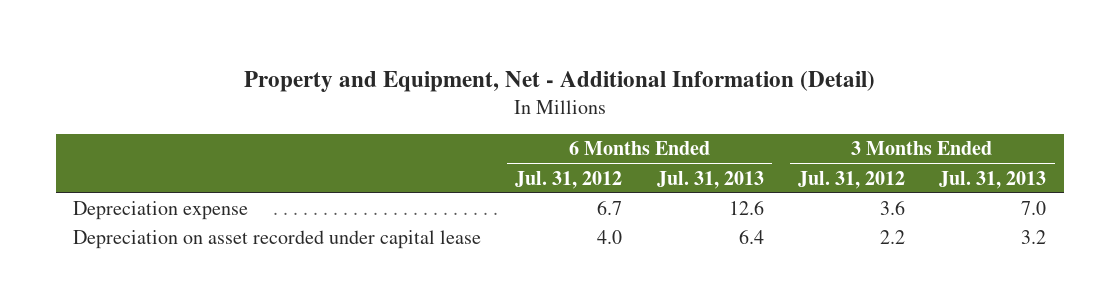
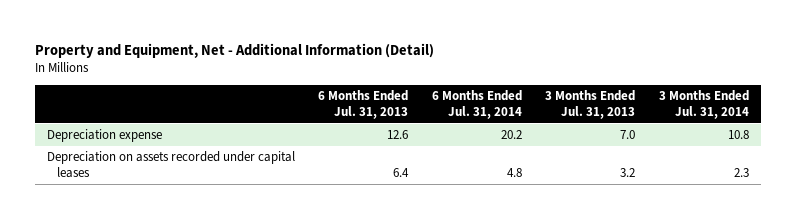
- | 6 Months Ended Jul. 31, 2012 | 6 Months Ended Jul. 31, 2013 | 3 Months Ended Jul. 31, 2012 | 3 Months Ended Jul. 31, 2013
+ | 6 Months Ended Jul. 31, 2013 | 6 Months Ended Jul. 31, 2014 | 3 Months Ended Jul. 31, 2013 | 3 Months Ended Jul. 31, 2014
- Depreciation on asset recorded under capital lease | 4.0 | 6.4 | 2.2 | 3.2
+ Depreciation on assets recorded under capital leases | 6.4 | 4.8 | 3.2 | 2.3

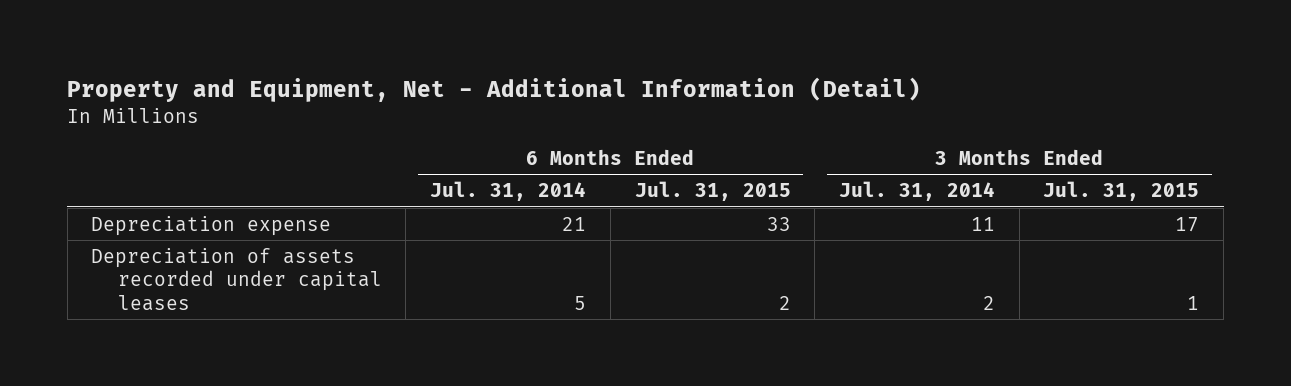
- | 6 Months Ended Jul. 31, 2013 | 6 Months Ended Jul. 31, 2014 | 3 Months Ended Jul. 31, 2013 | 3 Months Ended Jul. 31, 2014
+ | 6 Months Ended Jul. 31, 2014 | 6 Months Ended Jul. 31, 2015 | 3 Months Ended Jul. 31, 2014 | 3 Months Ended Jul. 31, 2015
- Depreciation expense | 12.6 | 20.2 | 7.0 | 10.8
- Depreciation on assets recorded under capital leases | 6.4 | 4.8 | 3.2 | 2.3
+ Depreciation expense | 21 | 33 | 11 | 17
+ Depreciation of assets recorded under capital leases | 5 | 2 | 2 | 1

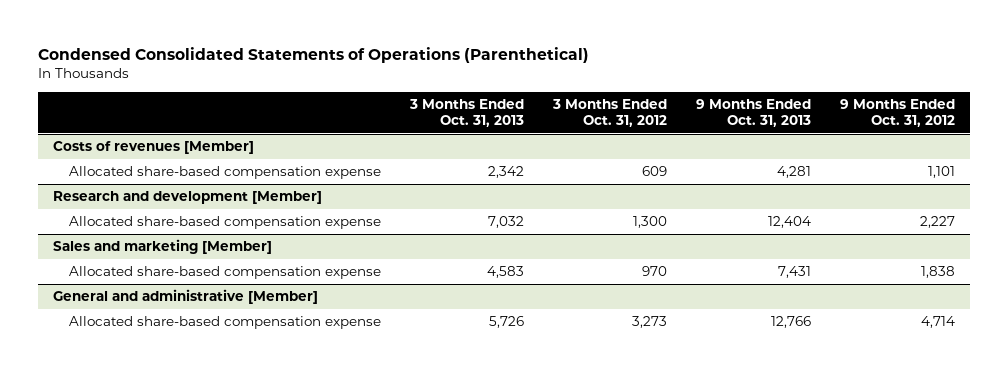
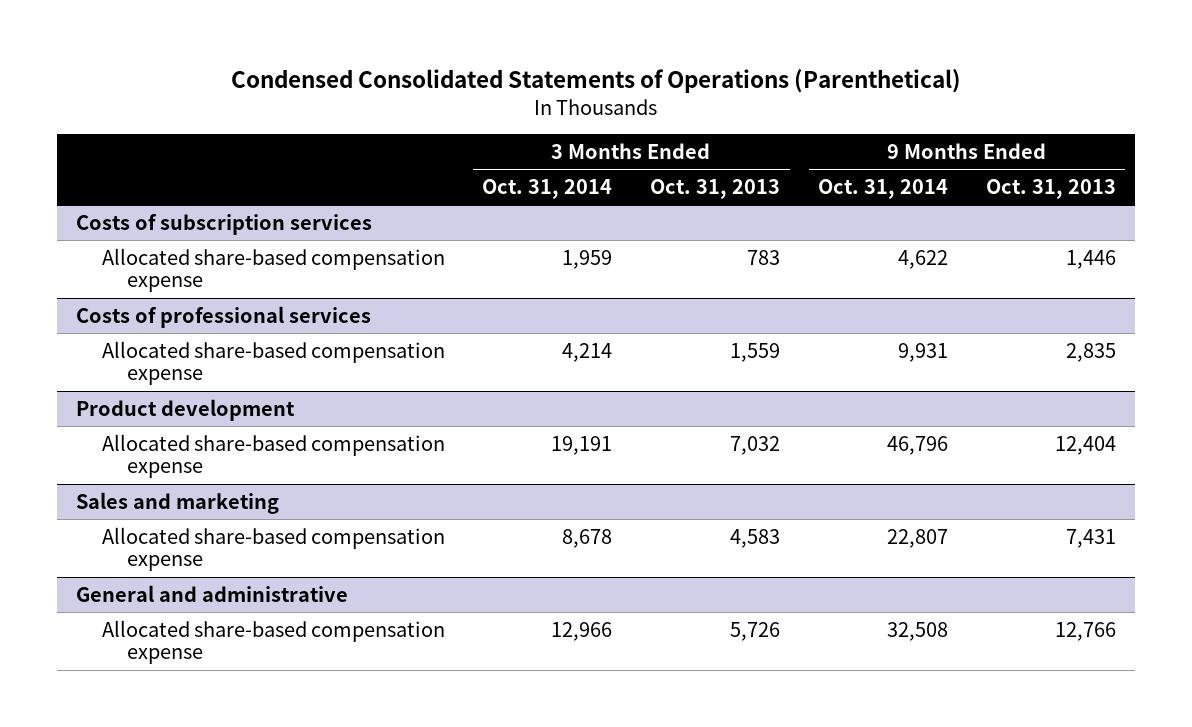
- | 3 Months Ended Oct. 31, 2013 | 3 Months Ended Oct. 31, 2012 | 9 Months Ended Oct. 31, 2013 | 9 Months Ended Oct. 31, 2012
+ | 3 Months Ended Oct. 31, 2014 | 3 Months Ended Oct. 31, 2013 | 9 Months Ended Oct. 31, 2014 | 9 Months Ended Oct. 31, 2013
- Costs of revenues [Member]
- Allocated share-based compensation expense | 2,342 | 609 | 4,281 | 1,101
- Research and development [Member]
+ Costs of subscription services
+ Allocated share-based compensation expense | 1,959 | 783 | 4,622 | 1,446
+ Costs of professional services
+ Allocated share-based compensation expense | 4,214 | 1,559 | 9,931 | 2,835
+ Product development
- Sales and marketing [Member]
+ Sales and marketing
- General and administrative [Member]
+ General and administrative

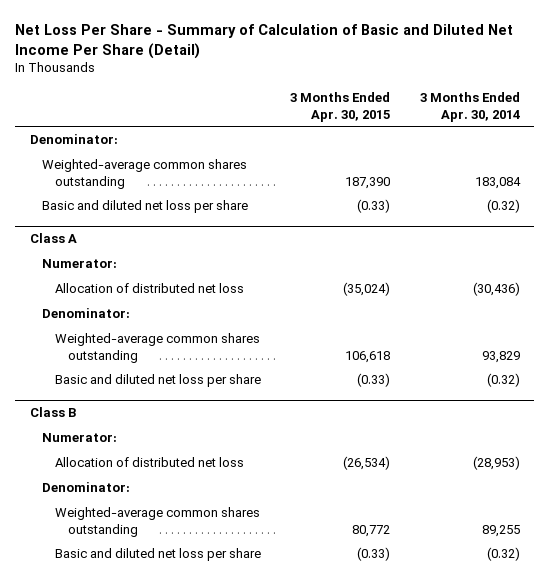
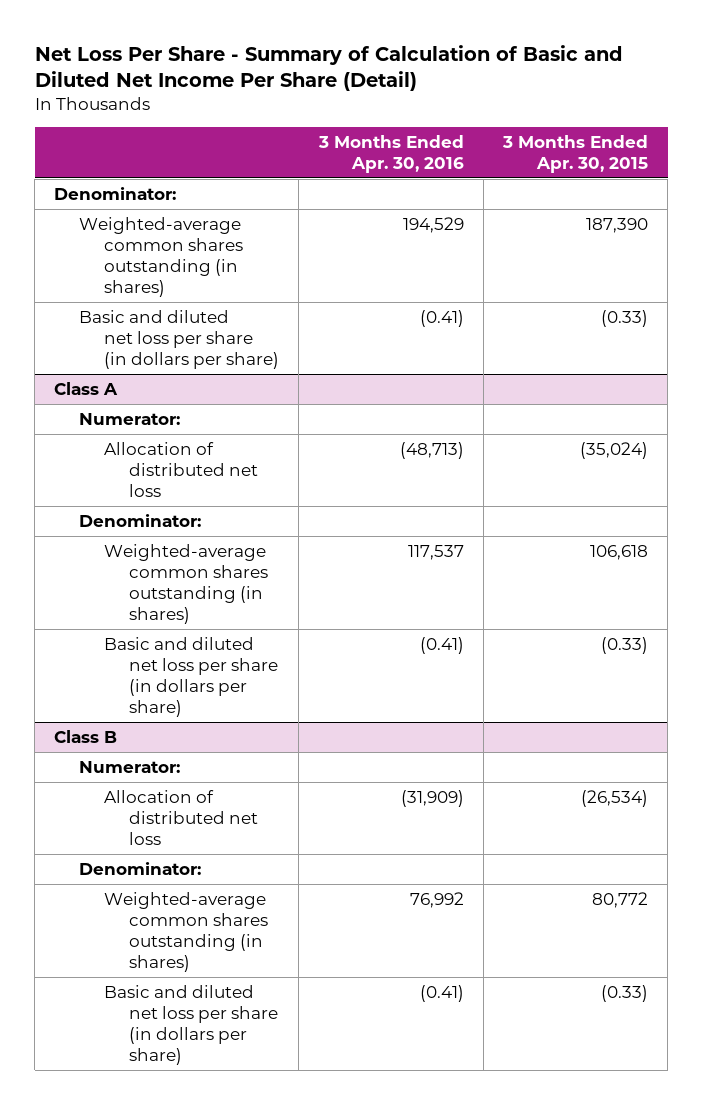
- | 3 Months Ended Apr. 30, 2015 | 3 Months Ended Apr. 30, 2014
+ | 3 Months Ended Apr. 30, 2016 | 3 Months Ended Apr. 30, 2015
- Weighted-average common shares outstanding | 187,390 | 183,084
- Basic and diluted net loss per share | (0.33) | (0.32)
+ Weighted-average common shares outstanding (in shares) | 194,529 | 187,390
+ Basic and diluted net loss per share (in dollars per share) | (0.41) | (0.33)
@ Class A
- Weighted-average common shares outstanding | 106,618 | 93,829
- Basic and diluted net loss per share | (0.33) | (0.32)
+ Weighted-average common shares outstanding (in shares) | 117,537 | 106,618
+ Basic and diluted net loss per share (in dollars per share) | (0.41) | (0.33)
@ Class B
- Weighted-average common shares outstanding | 80,772 | 89,255
- Basic and diluted net loss per share | (0.33) | (0.32)
+ Weighted-average common shares outstanding (in shares) | 76,992 | 80,772
+ Basic and diluted net loss per share (in dollars per share) | (0.41) | (0.33)

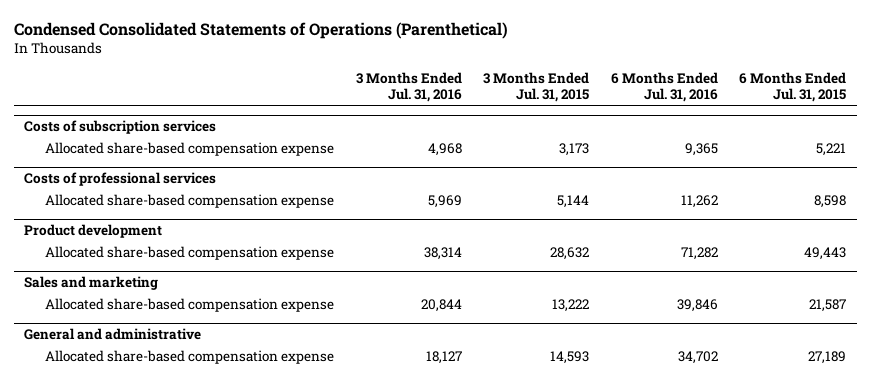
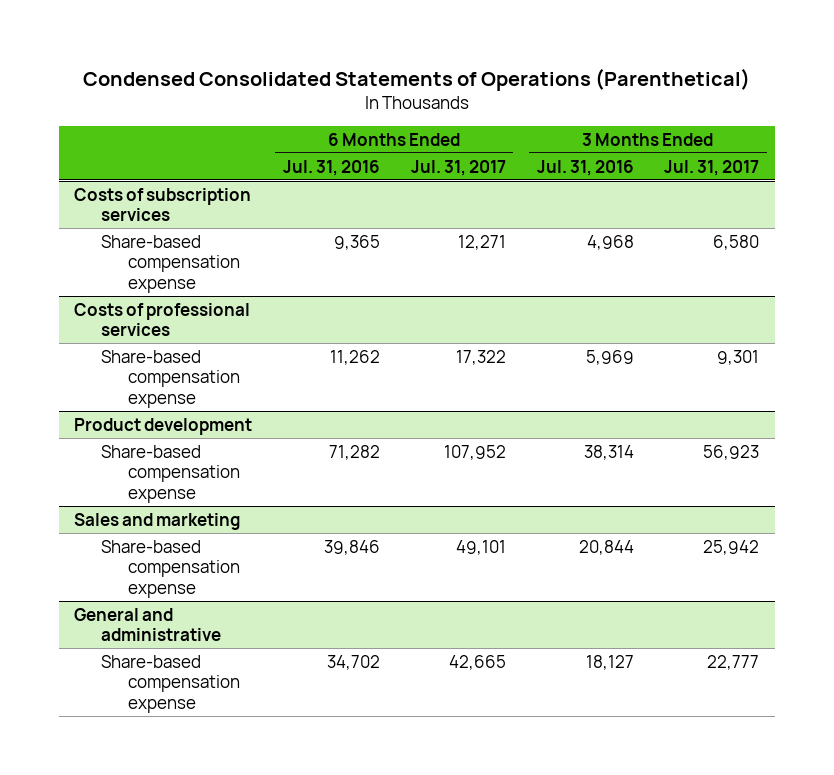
- | 3 Months Ended Jul. 31, 2016 | 3 Months Ended Jul. 31, 2015 | 6 Months Ended Jul. 31, 2016 | 6 Months Ended Jul. 31, 2015
+ | 6 Months Ended Jul. 31, 2016 | 6 Months Ended Jul. 31, 2017 | 3 Months Ended Jul. 31, 2016 | 3 Months Ended Jul. 31, 2017
@ Costs of subscription services
- Allocated share-based compensation expense | 4,968 | 3,173 | 9,365 | 5,221
+ Share-based compensation expense | 9,365 | 12,271 | 4,968 | 6,580
@ Costs of professional services
- Allocated share-based compensation expense | 5,969 | 5,144 | 11,262 | 8,598
+ Share-based compensation expense | 11,262 | 17,322 | 5,969 | 9,301
@ Product development
- Allocated share-based compensation expense | 38,314 | 28,632 | 71,282 | 49,443
+ Share-based compensation expense | 71,282 | 107,952 | 38,314 | 56,923
@ Sales and marketing
- Allocated share-based compensation expense | 20,844 | 13,222 | 39,846 | 21,587
+ Share-based compensation expense | 39,846 | 49,101 | 20,844 | 25,942
@ General and administrative
- Allocated share-based compensation expense | 18,127 | 14,593 | 34,702 | 27,189
+ Share-based compensation expense | 34,702 | 42,665 | 18,127 | 22,777

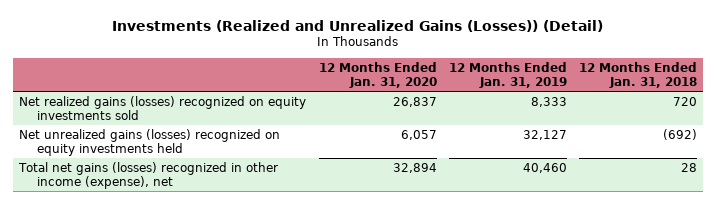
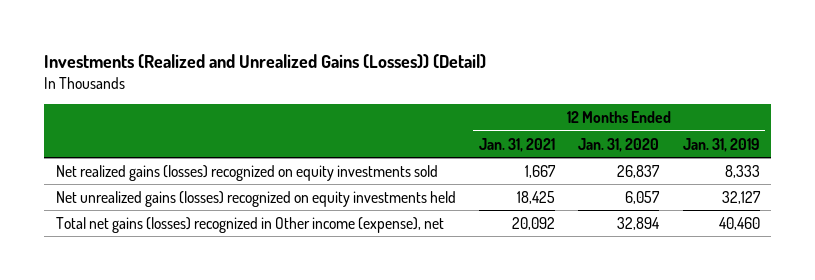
- | 12 Months Ended Jan. 31, 2020 | 12 Months Ended Jan. 31, 2019 | 12 Months Ended Jan. 31, 2018
+ | 12 Months Ended Jan. 31, 2021 | 12 Months Ended Jan. 31, 2020 | 12 Months Ended Jan. 31, 2019
- Total net gains (losses) recognized in other income (expense), net | 32,894 | 40,460 | 28
+ Total net gains (losses) recognized in Other income (expense), net | 20,092 | 32,894 | 40,460

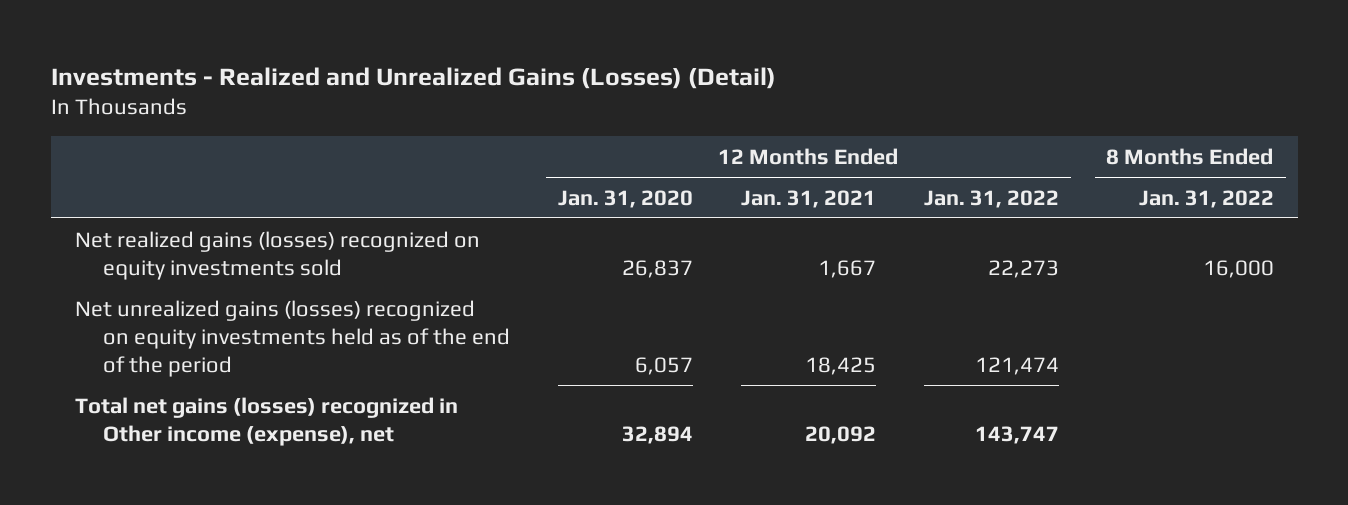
- Investments (Realized and Unrealized Gains (Losses)) (Detail)
+ Investments - Realized and Unrealized Gains (Losses) (Detail)
- | 12 Months Ended Jan. 31, 2021 | 12 Months Ended Jan. 31, 2020 | 12 Months Ended Jan. 31, 2019
+ | 12 Months Ended Jan. 31, 2020 | 12 Months Ended Jan. 31, 2021 | 12 Months Ended Jan. 31, 2022 | 8 Months Ended Jan. 31, 2022
- Net unrealized gains (losses) recognized on equity investments held | 18,425 | 6,057 | 32,127
+ Net unrealized gains (losses) recognized on equity investments held as of the end of the period | 6,057 | 18,425 | 121,474 |

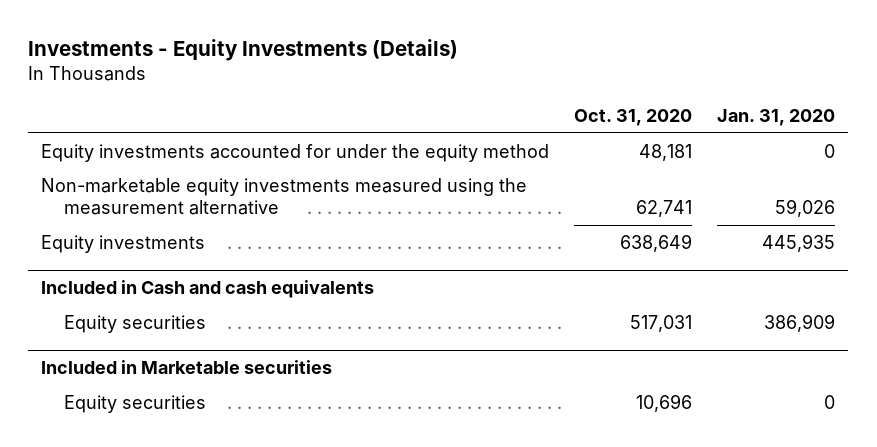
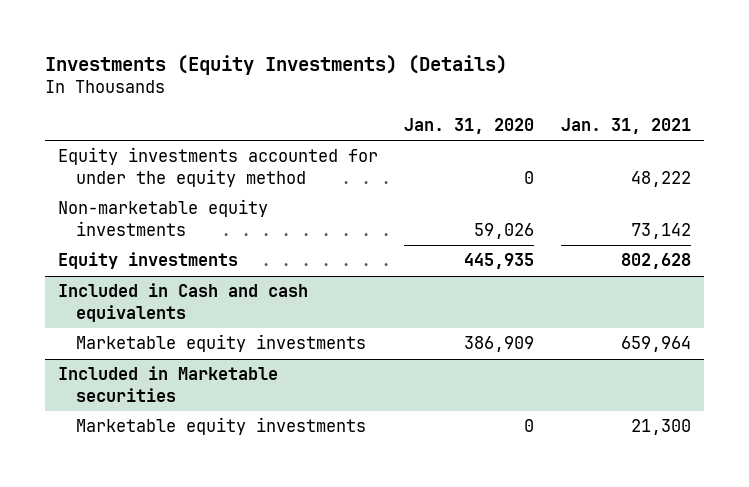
- Investments - Equity Investments (Details)
+ Investments (Equity Investments) (Details)
- | Oct. 31, 2020 | Jan. 31, 2020
+ | Jan. 31, 2020 | Jan. 31, 2021
- Non-marketable equity investments measured using the measurement alternative | 62,741 | 59,026
+ Non-marketable equity investments | 59,026 | 73,142
@ Included in Cash and cash equivalents
- Equity securities | 517,031 | 386,909
+ Marketable equity investments | 386,909 | 659,964
@ Included in Marketable securities
- Equity securities | 10,696 | 0
+ Marketable equity investments | 0 | 21,300

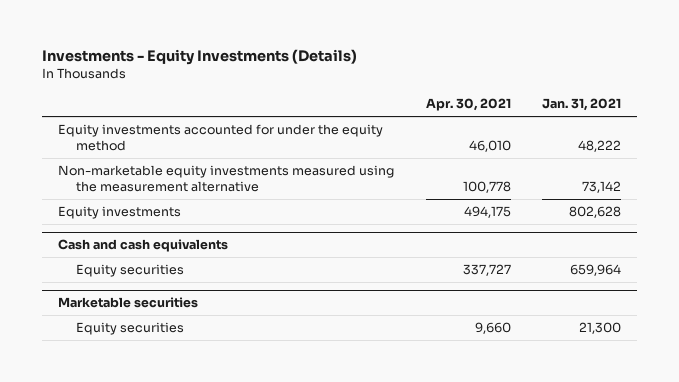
- Investments (Equity Investments) (Details)
+ Investments - Equity Investments (Details)
- | Jan. 31, 2020 | Jan. 31, 2021
+ | Apr. 30, 2021 | Jan. 31, 2021
- Non-marketable equity investments | 59,026 | 73,142
+ Non-marketable equity investments measured using the measurement alternative | 100,778 | 73,142
- Included in Cash and cash equivalents
- Marketable equity investments | 386,909 | 659,964
- Included in Marketable securities
- Marketable equity investments | 0 | 21,300
+ Cash and cash equivalents
+ Equity securities | 337,727 | 659,964
+ Marketable securities
+ Equity securities | 9,660 | 21,300

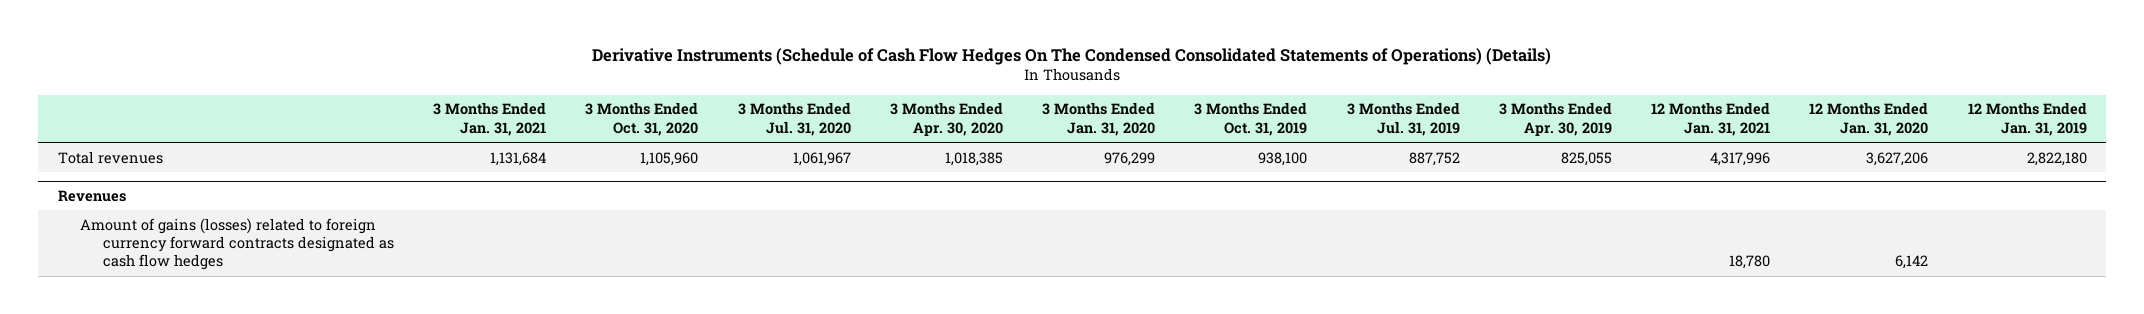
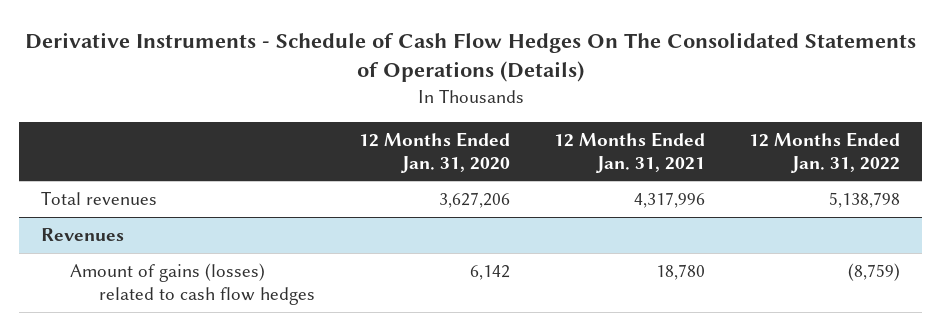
- Derivative Instruments (Schedule of Cash Flow Hedges On The Condensed Consolidated Statements of Operations) (Details)
+ Derivative Instruments - Schedule of Cash Flow Hedges On The Consolidated Statements of Operations (Details)
- | 3 Months Ended Jan. 31, 2021 | 3 Months Ended Oct. 31, 2020 | 3 Months Ended Jul. 31, 2020 | 3 Months Ended Apr. 30, 2020 | 3 Months Ended Jan. 31, 2020 | 3 Months Ended Oct. 31, 2019 | 3 Months Ended Jul. 31, 2019 | 3 Months Ended Apr. 30, 2019 | 12 Months Ended Jan. 31, 2021 | 12 Months Ended Jan. 31, 2020 | 12 Months Ended Jan. 31, 2019
+ | 12 Months Ended Jan. 31, 2020 | 12 Months Ended Jan. 31, 2021 | 12 Months Ended Jan. 31, 2022
@ Revenues
- Amount of gains (losses) related to foreign currency forward contracts designated as cash flow hedges | | | | | | | | | 18,780 | 6,142 |
+ Amount of gains (losses) related to cash flow hedges | 6,142 | 18,780 | (8,759)

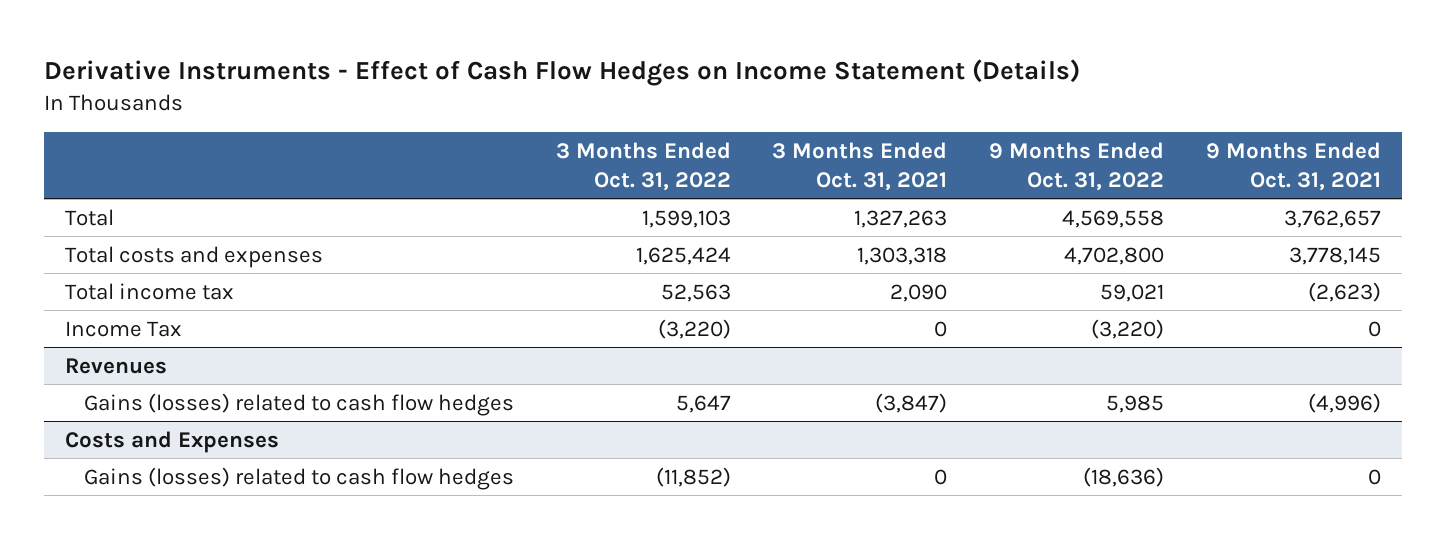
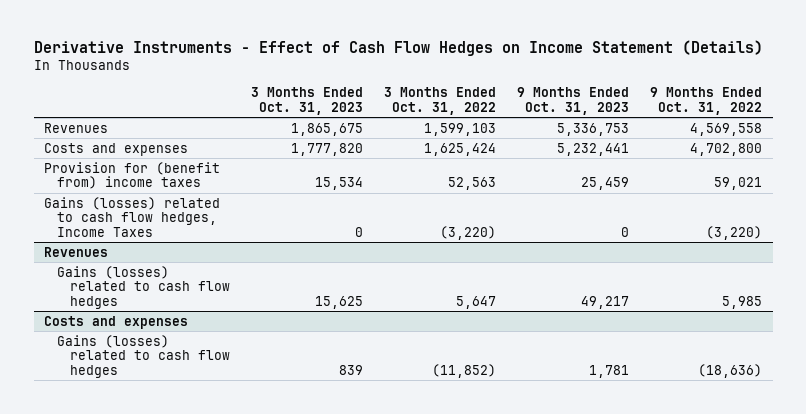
- | 3 Months Ended Oct. 31, 2022 | 3 Months Ended Oct. 31, 2021 | 9 Months Ended Oct. 31, 2022 | 9 Months Ended Oct. 31, 2021
+ | 3 Months Ended Oct. 31, 2023 | 3 Months Ended Oct. 31, 2022 | 9 Months Ended Oct. 31, 2023 | 9 Months Ended Oct. 31, 2022
- Total | 1,599,103 | 1,327,263 | 4,569,558 | 3,762,657
- Total costs and expenses | 1,625,424 | 1,303,318 | 4,702,800 | 3,778,145
- Total income tax | 52,563 | 2,090 | 59,021 | (2,623)
- Income Tax | (3,220) | 0 | (3,220) | 0
+ Revenues | 1,865,675 | 1,599,103 | 5,336,753 | 4,569,558
+ Costs and expenses | 1,777,820 | 1,625,424 | 5,232,441 | 4,702,800
+ Provision for (benefit from) income taxes | 15,534 | 52,563 | 25,459 | 59,021
+ Gains (losses) related to cash flow hedges, Income Taxes | 0 | (3,220) | 0 | (3,220)
- Costs and Expenses
+ Costs and expenses

